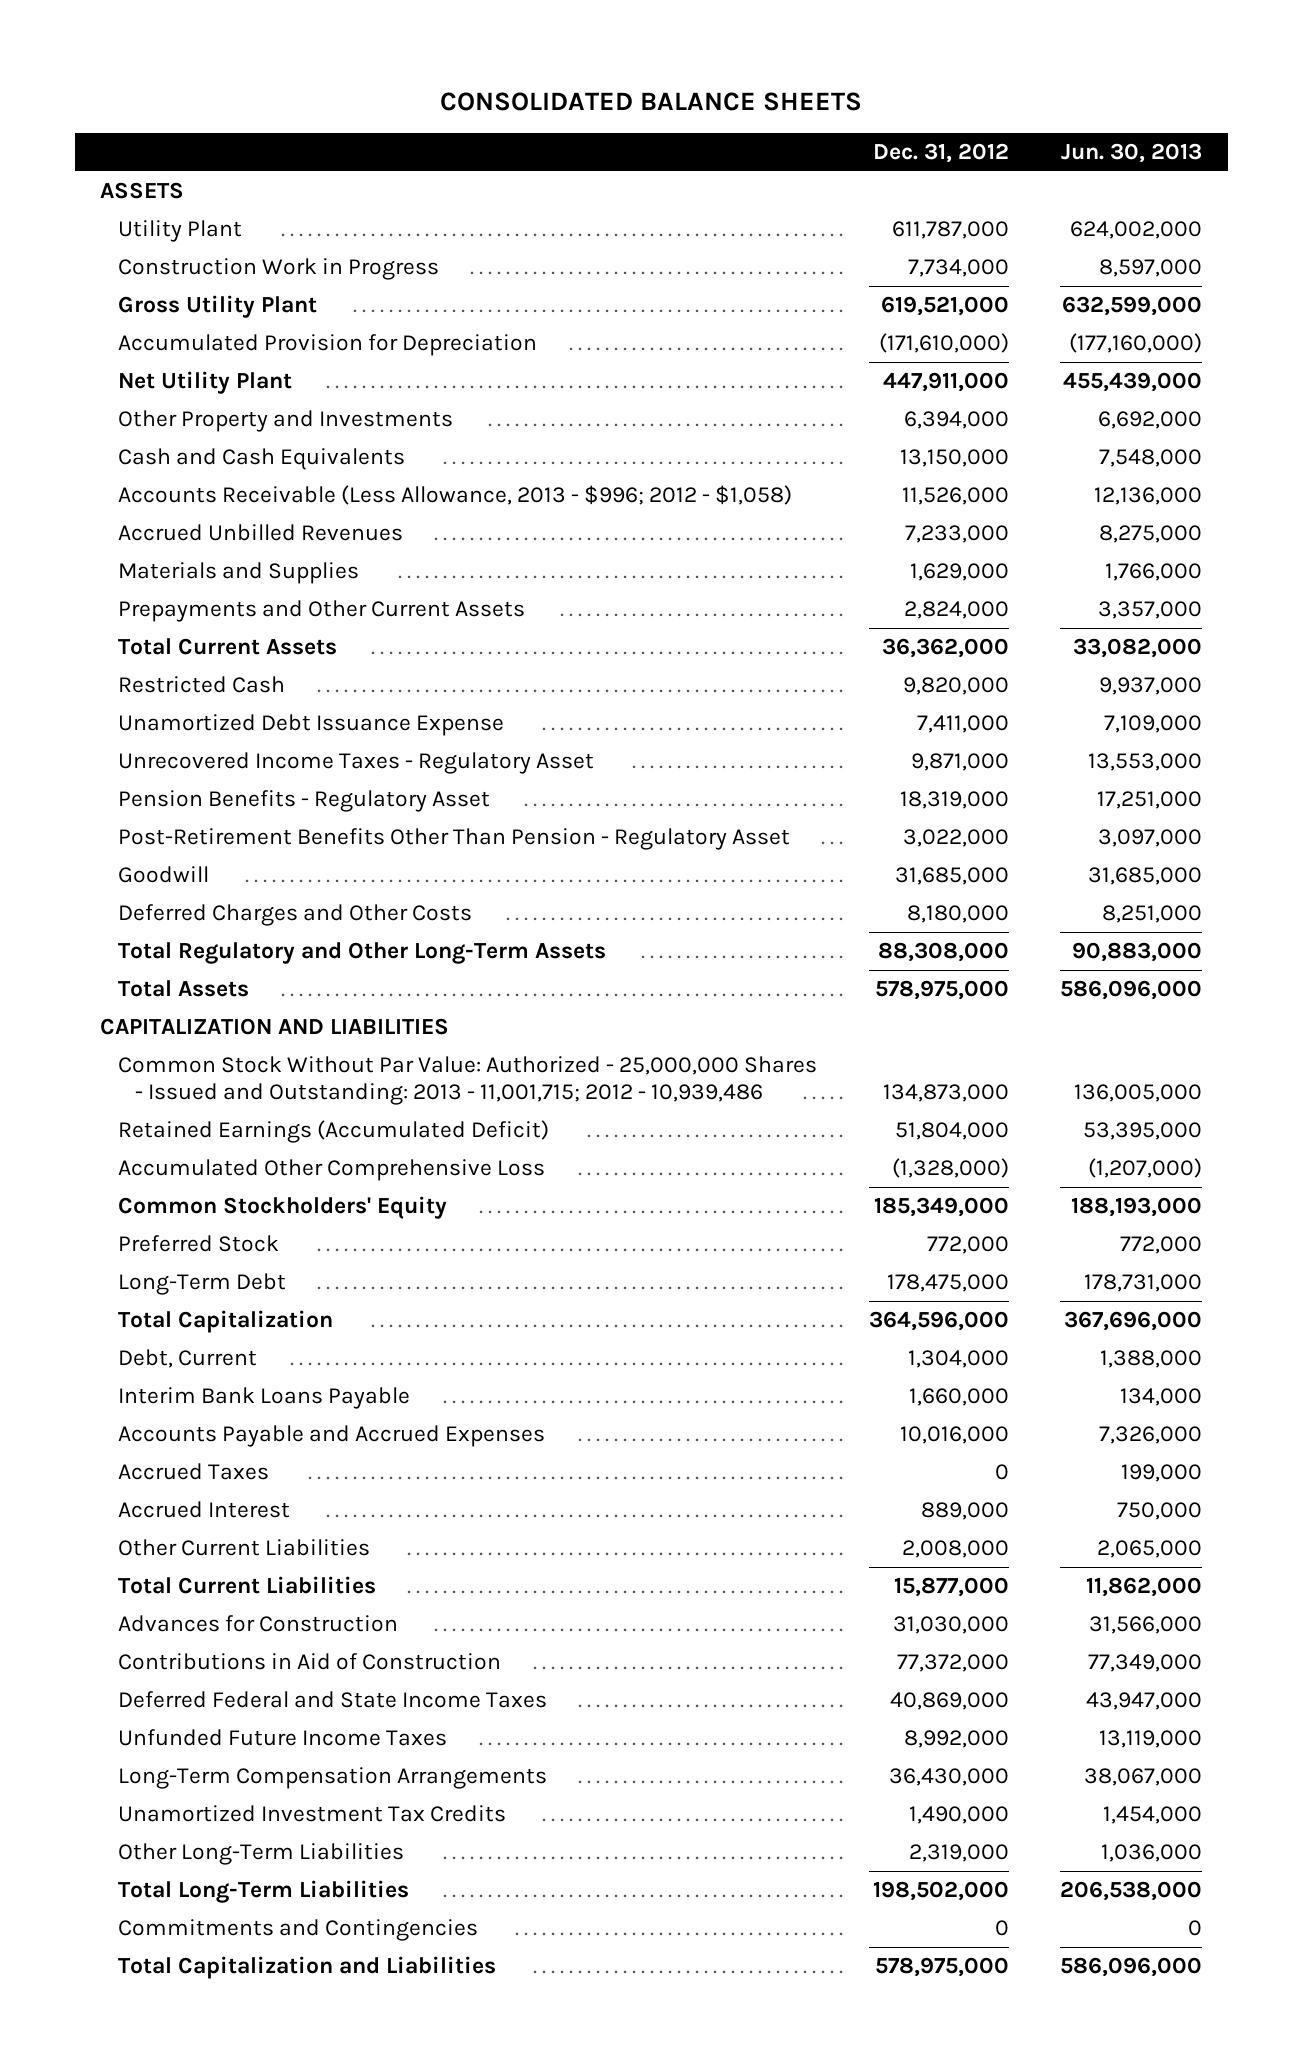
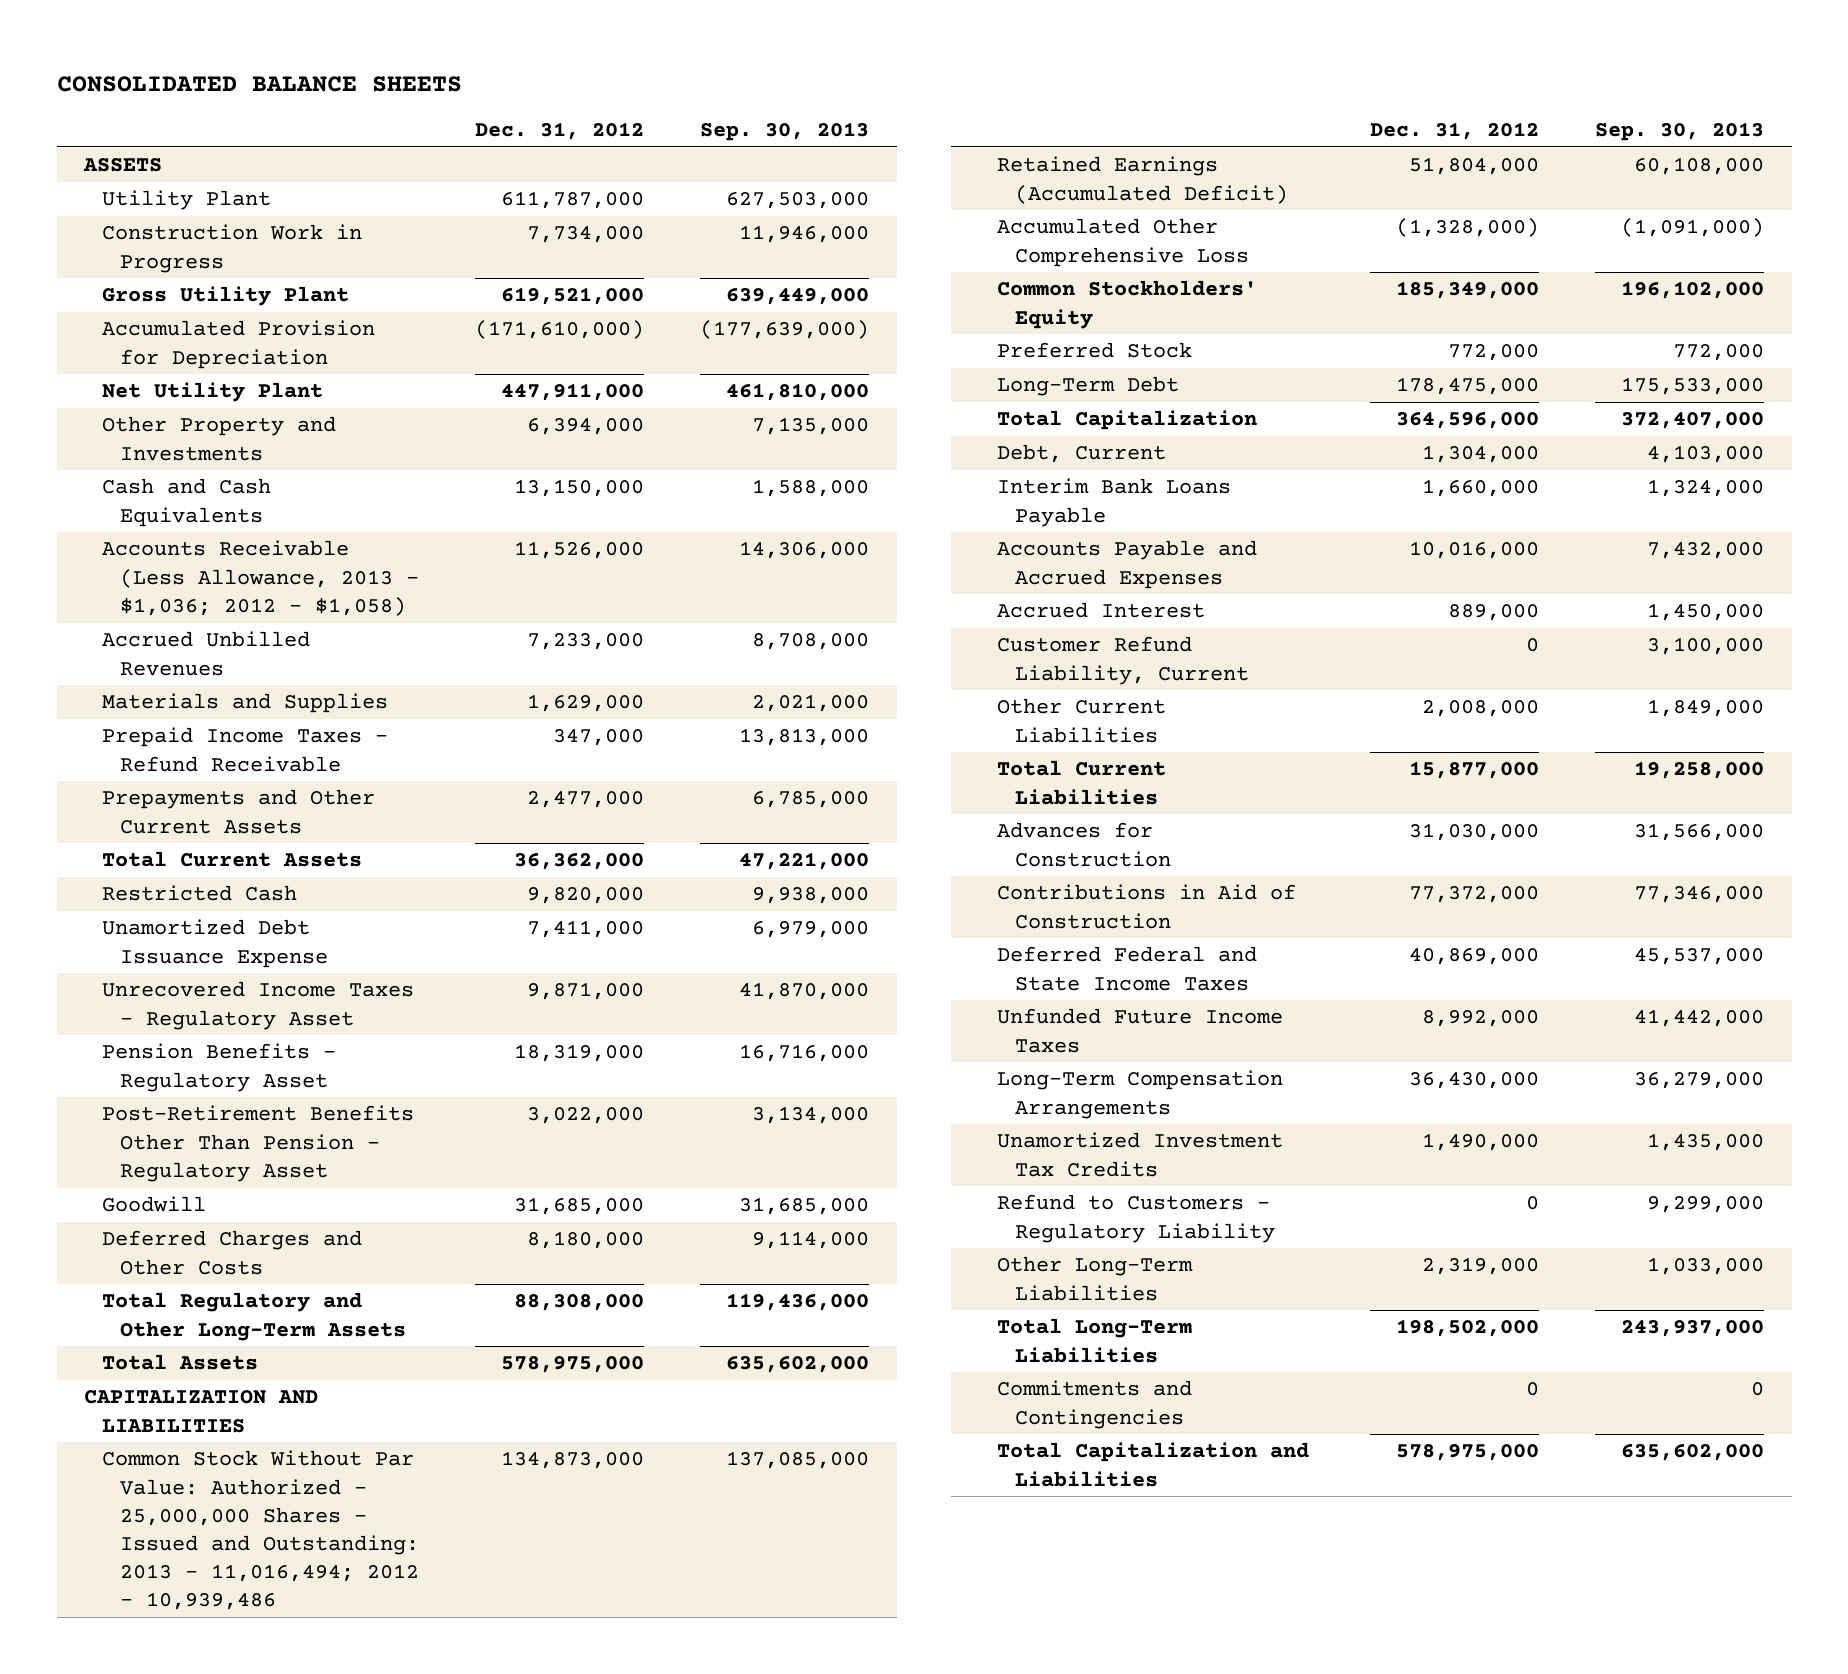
- | Dec. 31, 2012 | Jun. 30, 2013
+ | Dec. 31, 2012 | Sep. 30, 2013
- Accounts Receivable (Less Allowance, 2013 - $996; 2012 - $1,058) | 11,526,000 | 12,136,000
+ Accounts Receivable (Less Allowance, 2013 - $1,036; 2012 - $1,058) | 11,526,000 | 14,306,000
- Prepayments and Other Current Assets | 2,824,000 | 3,357,000
+ Prepaid Income Taxes - Refund Receivable | 347,000 | 13,813,000
+ Prepayments and Other Current Assets | 2,477,000 | 6,785,000
- Common Stock Without Par Value: Authorized - 25,000,000 Shares - Issued and Outstanding: 2013 - 11,001,715; 2012 - 10,939,486 | 134,873,000 | 136,005,000
+ Common Stock Without Par Value: Authorized - 25,000,000 Shares - Issued and Outstanding: 2013 - 11,016,494; 2012 - 10,939,486 | 134,873,000 | 137,085,000
- Accrued Taxes | 0 | 199,000
+ Customer Refund Liability, Current | 0 | 3,100,000
+ Refund to Customers - Regulatory Liability | 0 | 9,299,000

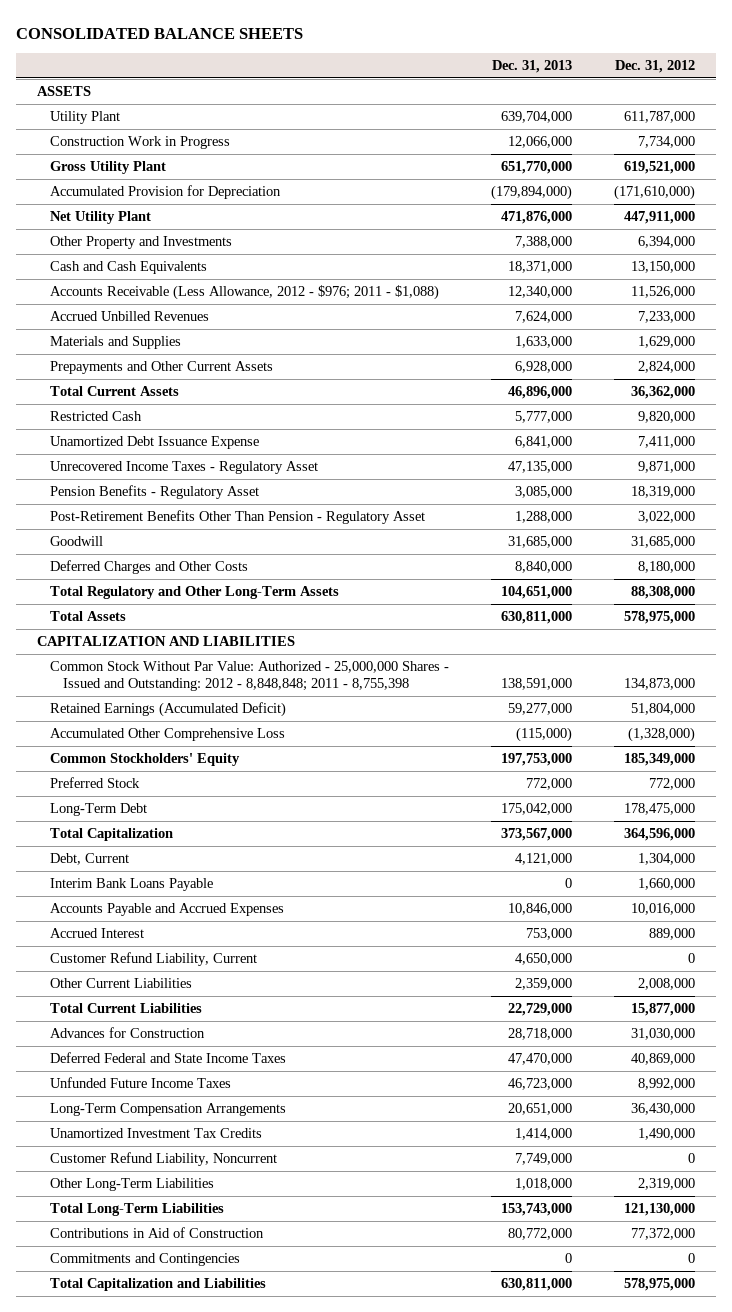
- | Dec. 31, 2012 | Sep. 30, 2013
+ | Dec. 31, 2013 | Dec. 31, 2012
- Accounts Receivable (Less Allowance, 2013 - $1,036; 2012 - $1,058) | 11,526,000 | 14,306,000
+ Accounts Receivable (Less Allowance, 2012 - $976; 2011 - $1,088) | 12,340,000 | 11,526,000
- Prepaid Income Taxes - Refund Receivable | 347,000 | 13,813,000
- Prepayments and Other Current Assets | 2,477,000 | 6,785,000
+ Prepayments and Other Current Assets | 6,928,000 | 2,824,000
- Common Stock Without Par Value: Authorized - 25,000,000 Shares - Issued and Outstanding: 2013 - 11,016,494; 2012 - 10,939,486 | 134,873,000 | 137,085,000
+ Common Stock Without Par Value: Authorized - 25,000,000 Shares - Issued and Outstanding: 2012 - 8,848,848; 2011 - 8,755,398 | 138,591,000 | 134,873,000
- Refund to Customers - Regulatory Liability | 0 | 9,299,000
+ Customer Refund Liability, Noncurrent | 7,749,000 | 0
- Total Long-Term Liabilities | 198,502,000 | 243,937,000
+ Total Long-Term Liabilities | 153,743,000 | 121,130,000
moved down: Contributions in Aid of Construction | 80,772,000 | 77,372,000

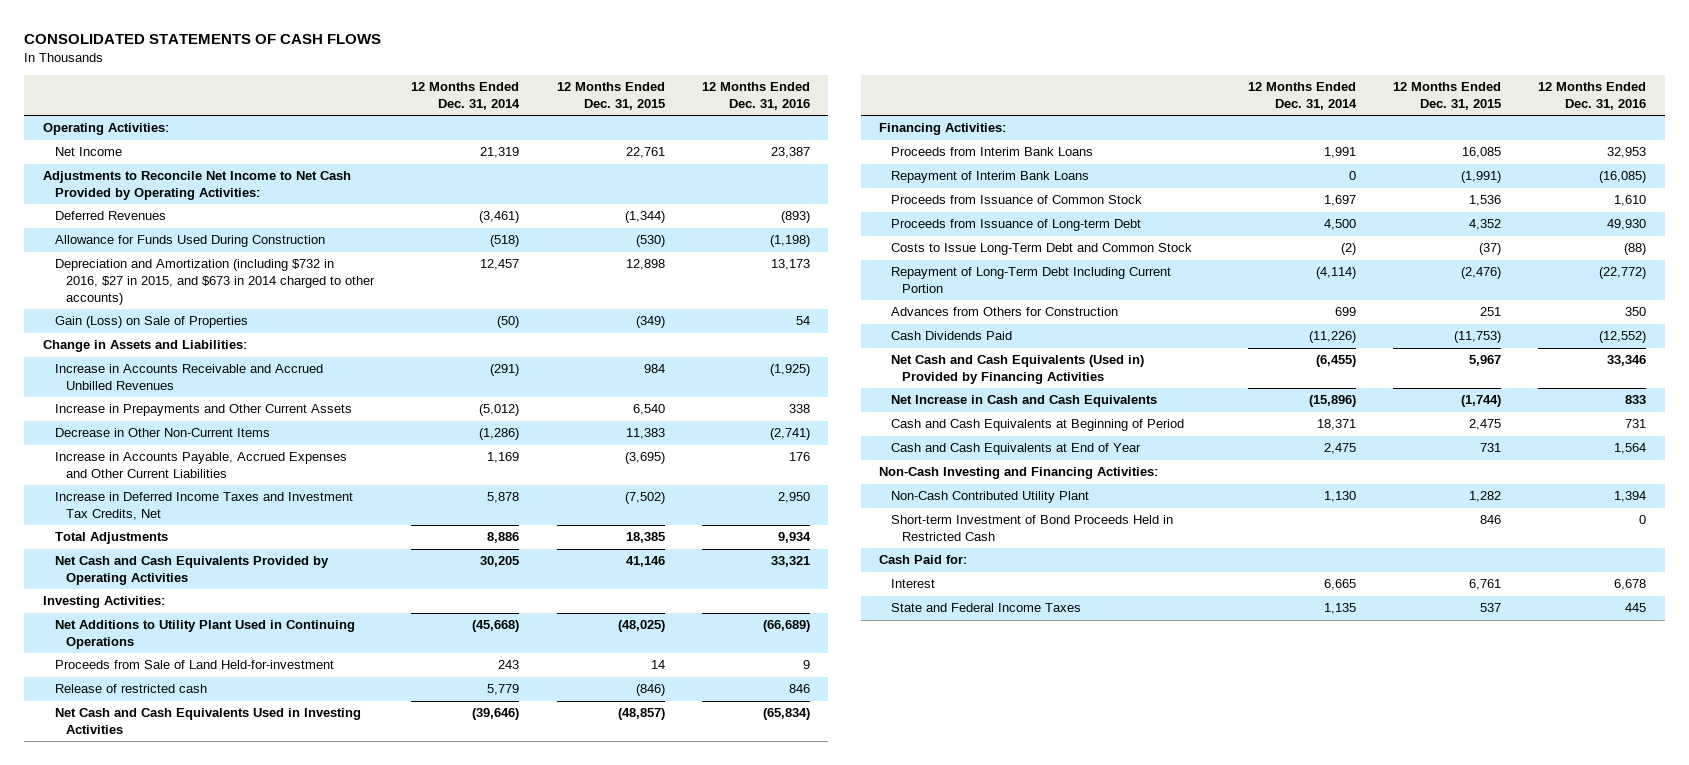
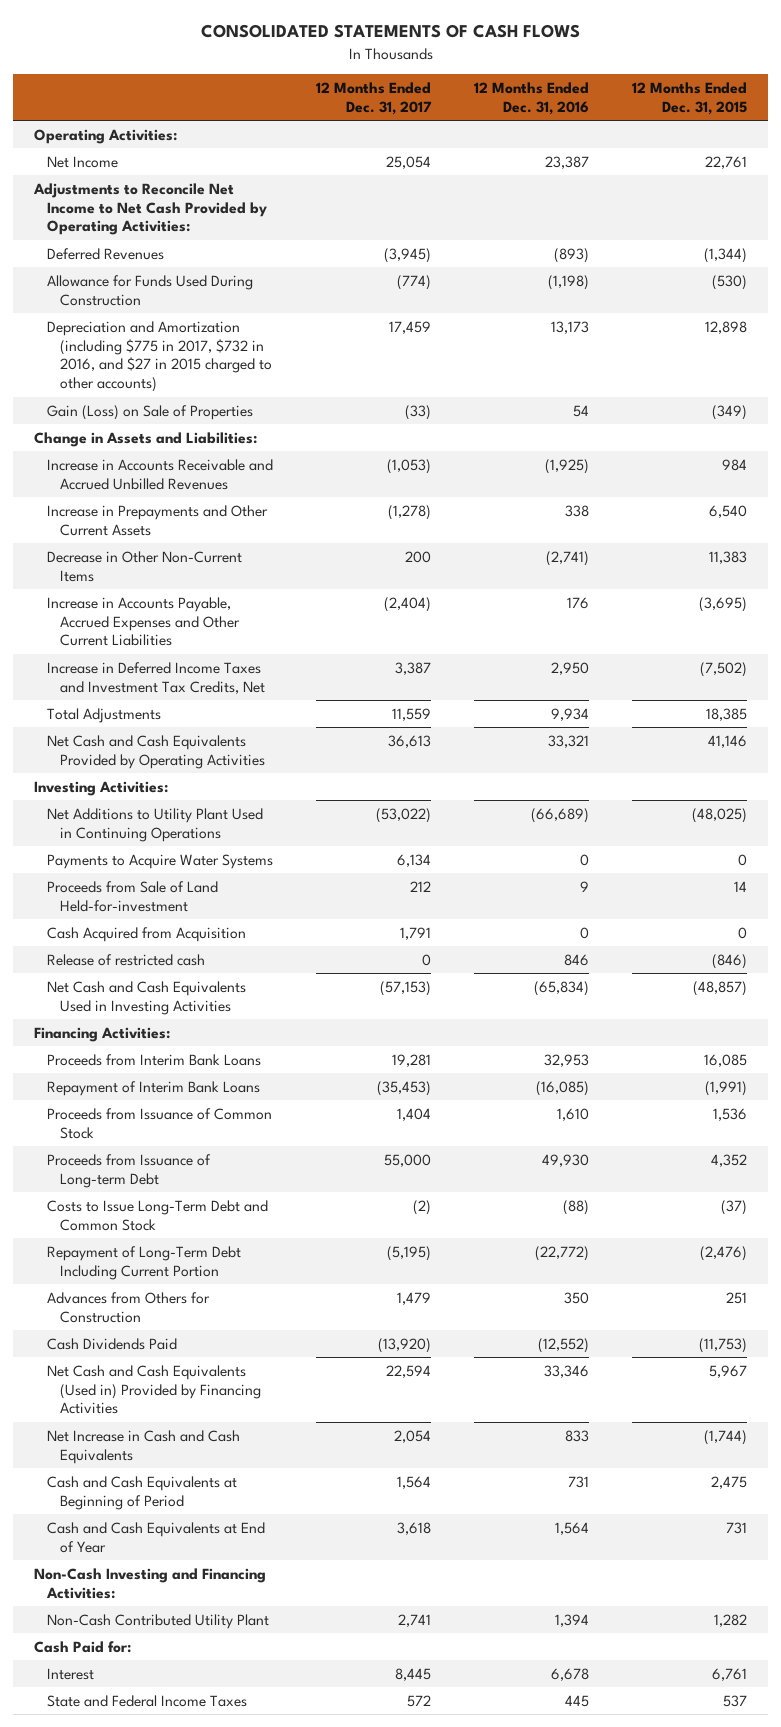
- | 12 Months Ended Dec. 31, 2014 | 12 Months Ended Dec. 31, 2015 | 12 Months Ended Dec. 31, 2016
+ | 12 Months Ended Dec. 31, 2017 | 12 Months Ended Dec. 31, 2016 | 12 Months Ended Dec. 31, 2015
- Depreciation and Amortization (including $732 in 2016, $27 in 2015, and $673 in 2014 charged to other accounts) | 12,457 | 12,898 | 13,173
+ Depreciation and Amortization (including $775 in 2017, $732 in 2016, and $27 in 2015 charged to other accounts) | 17,459 | 13,173 | 12,898
+ Payments to Acquire Water Systems | 6,134 | 0 | 0
+ Cash Acquired from Acquisition | 1,791 | 0 | 0
- Short-term Investment of Bond Proceeds Held in Restricted Cash | | 846 | 0

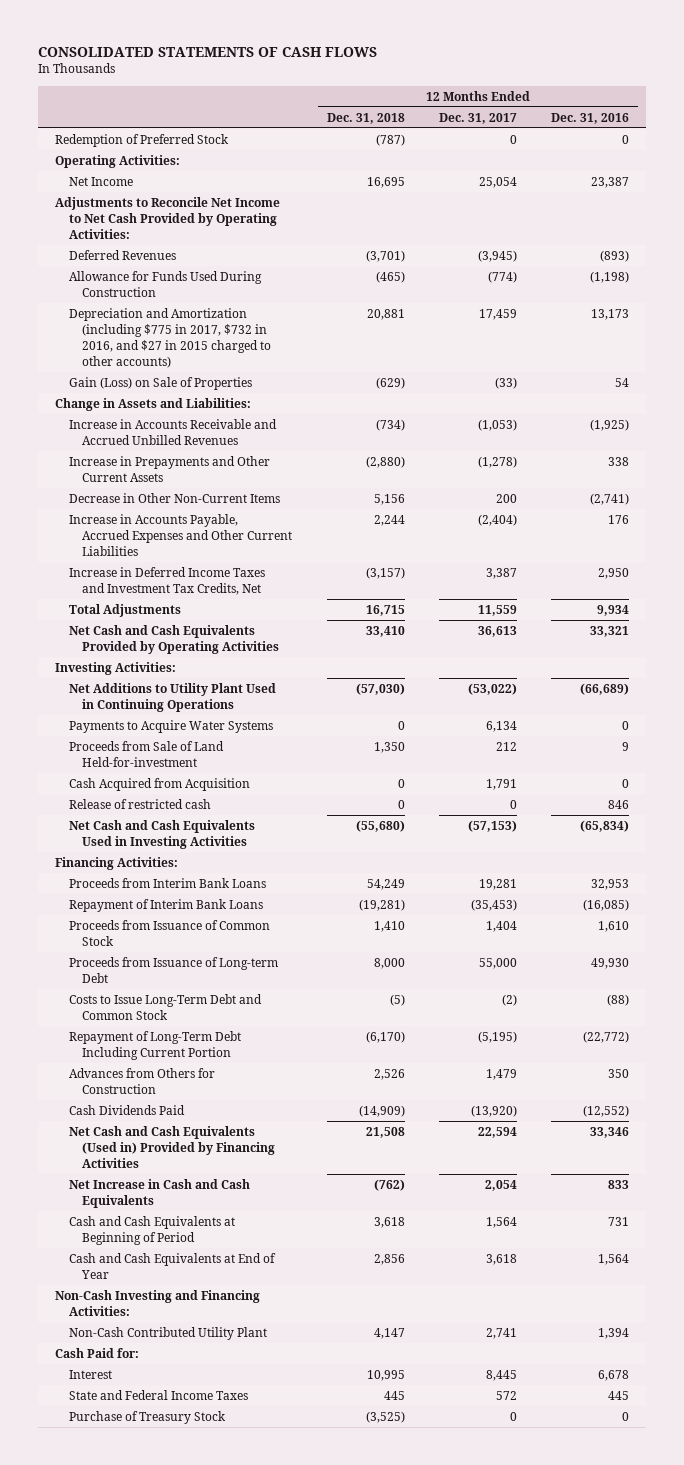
- | 12 Months Ended Dec. 31, 2017 | 12 Months Ended Dec. 31, 2016 | 12 Months Ended Dec. 31, 2015
+ | 12 Months Ended Dec. 31, 2018 | 12 Months Ended Dec. 31, 2017 | 12 Months Ended Dec. 31, 2016
+ Redemption of Preferred Stock | (787) | 0 | 0
+ Purchase of Treasury Stock | (3,525) | 0 | 0

